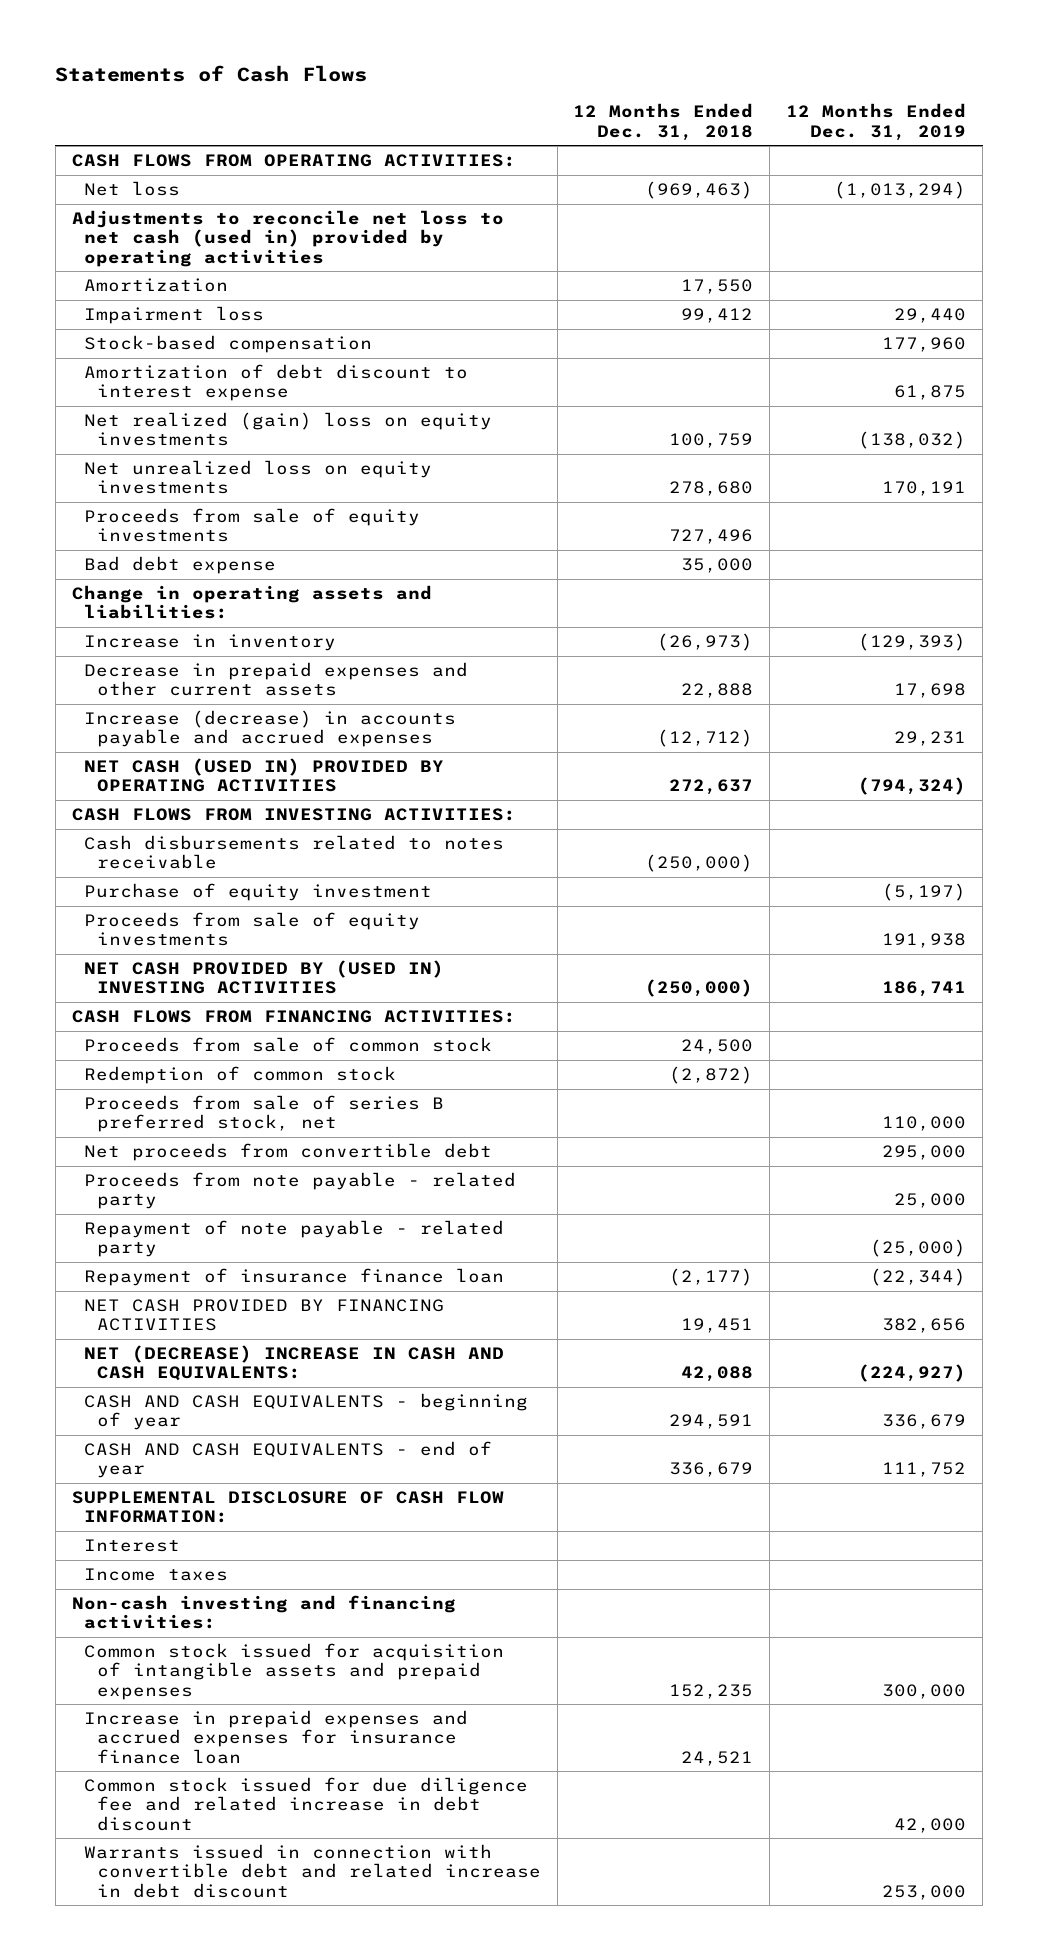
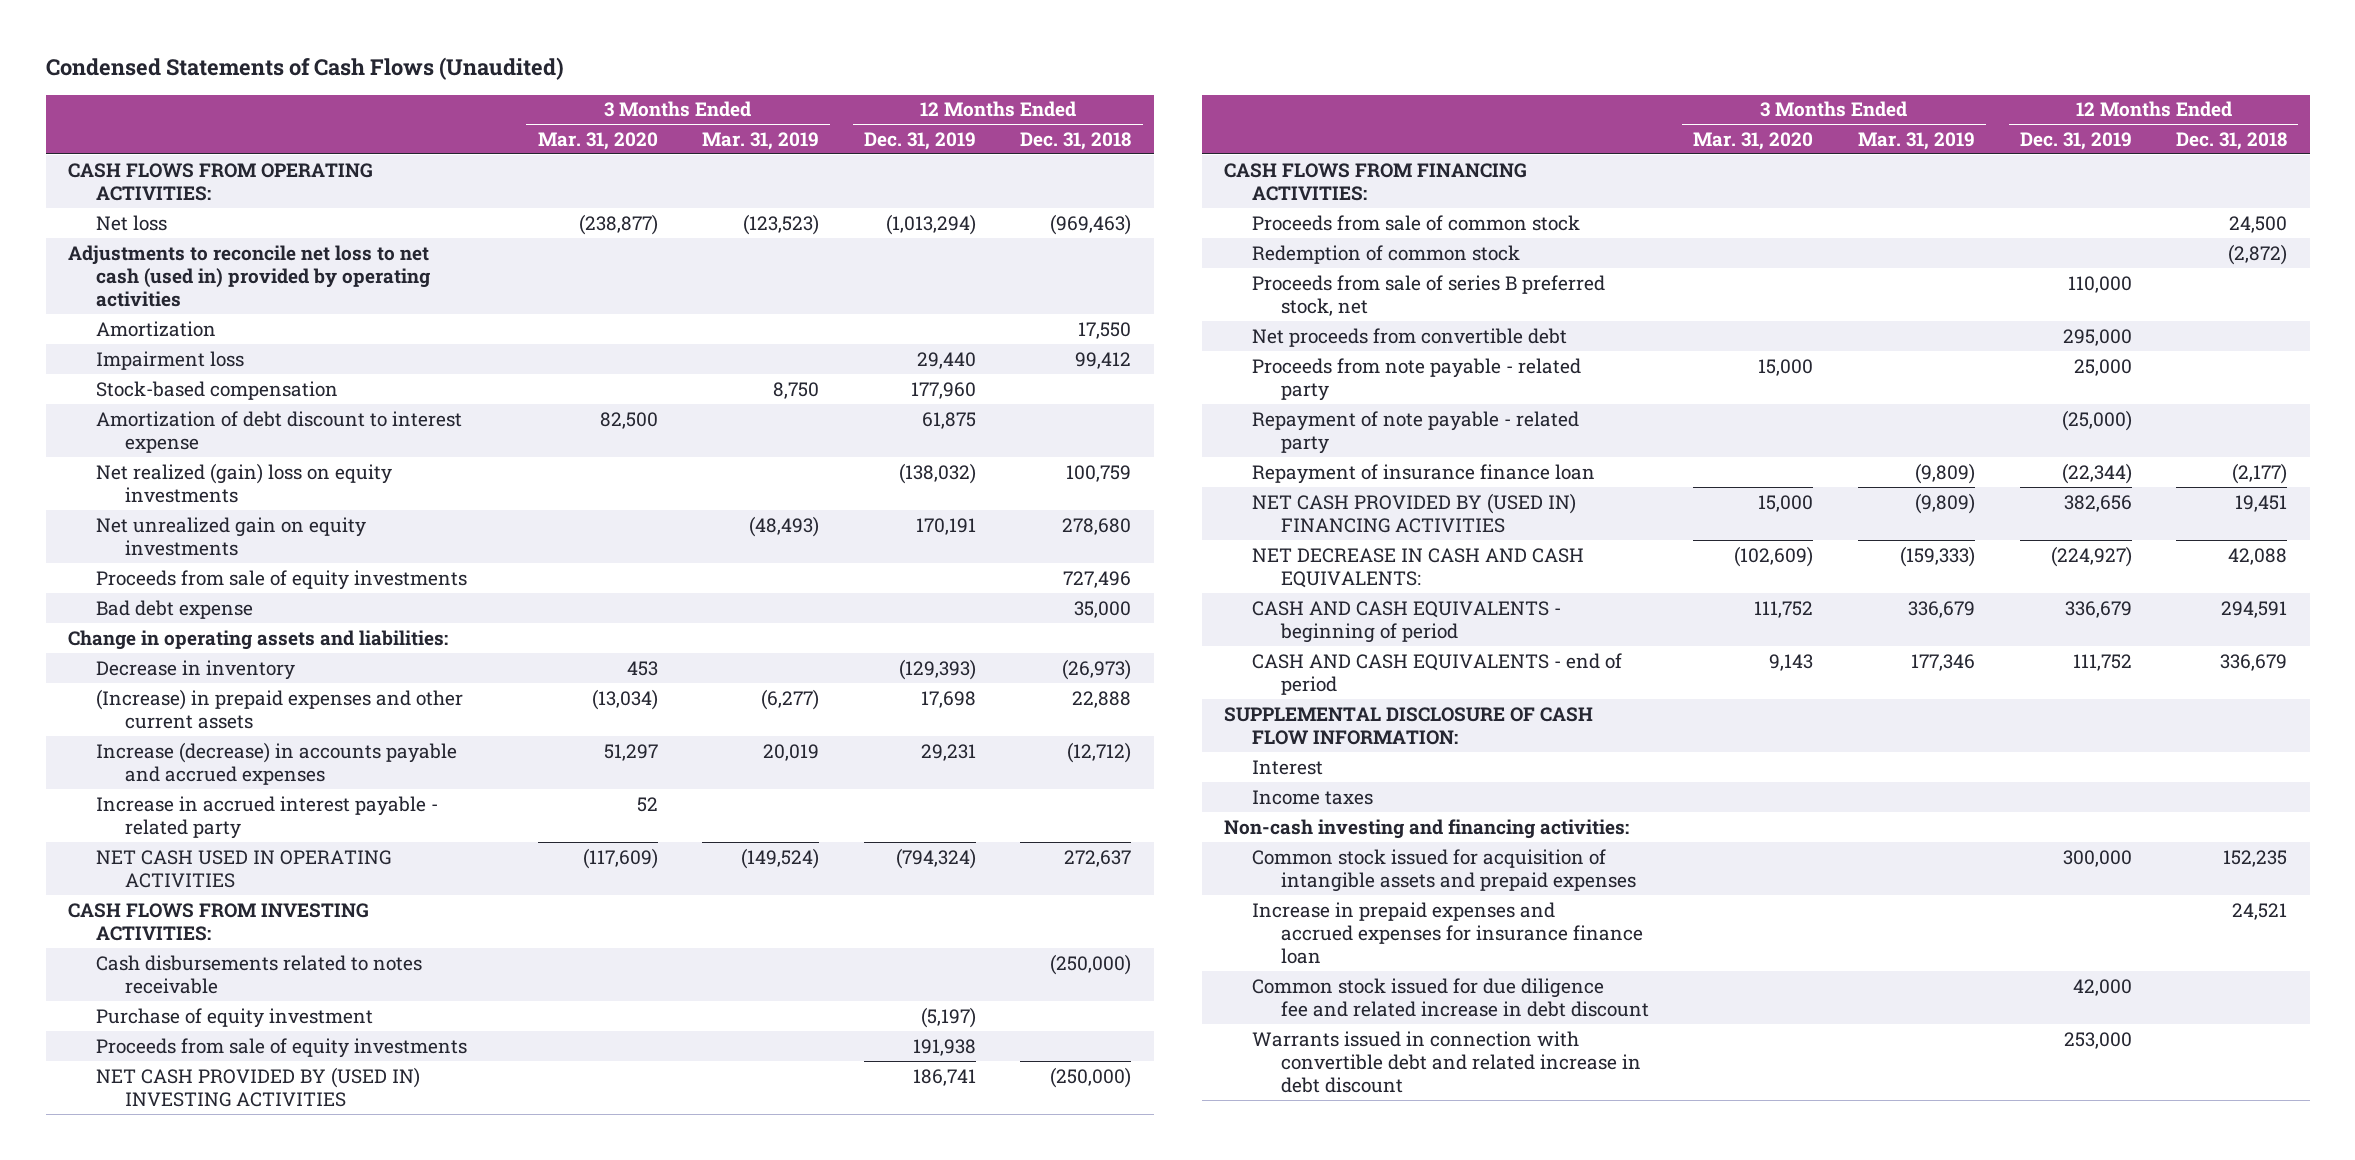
- Statements of Cash Flows
+ Condensed Statements of Cash Flows (Unaudited)
- | 12 Months Ended Dec. 31, 2018 | 12 Months Ended Dec. 31, 2019
+ | 3 Months Ended Mar. 31, 2020 | 3 Months Ended Mar. 31, 2019 | 12 Months Ended Dec. 31, 2019 | 12 Months Ended Dec. 31, 2018
- Net unrealized loss on equity investments | 278,680 | 170,191
+ Net unrealized gain on equity investments | | (48,493) | 170,191 | 278,680
- Increase in inventory | (26,973) | (129,393)
- Decrease in prepaid expenses and other current assets | 22,888 | 17,698
+ Decrease in inventory | 453 | | (129,393) | (26,973)
+ (Increase) in prepaid expenses and other current assets | (13,034) | (6,277) | 17,698 | 22,888
- NET CASH (USED IN) PROVIDED BY OPERATING ACTIVITIES | 272,637 | (794,324)
+ Increase in accrued interest payable - related party | 52 | | |
+ NET CASH USED IN OPERATING ACTIVITIES | (117,609) | (149,524) | (794,324) | 272,637
- NET CASH PROVIDED BY FINANCING ACTIVITIES | 19,451 | 382,656
- NET (DECREASE) INCREASE IN CASH AND CASH EQUIVALENTS: | 42,088 | (224,927)
- CASH AND CASH EQUIVALENTS - beginning of year | 294,591 | 336,679
- CASH AND CASH EQUIVALENTS - end of year | 336,679 | 111,752
+ NET CASH PROVIDED BY (USED IN) FINANCING ACTIVITIES | 15,000 | (9,809) | 382,656 | 19,451
+ NET DECREASE IN CASH AND CASH EQUIVALENTS: | (102,609) | (159,333) | (224,927) | 42,088
+ CASH AND CASH EQUIVALENTS - beginning of period | 111,752 | 336,679 | 336,679 | 294,591
+ CASH AND CASH EQUIVALENTS - end of period | 9,143 | 177,346 | 111,752 | 336,679

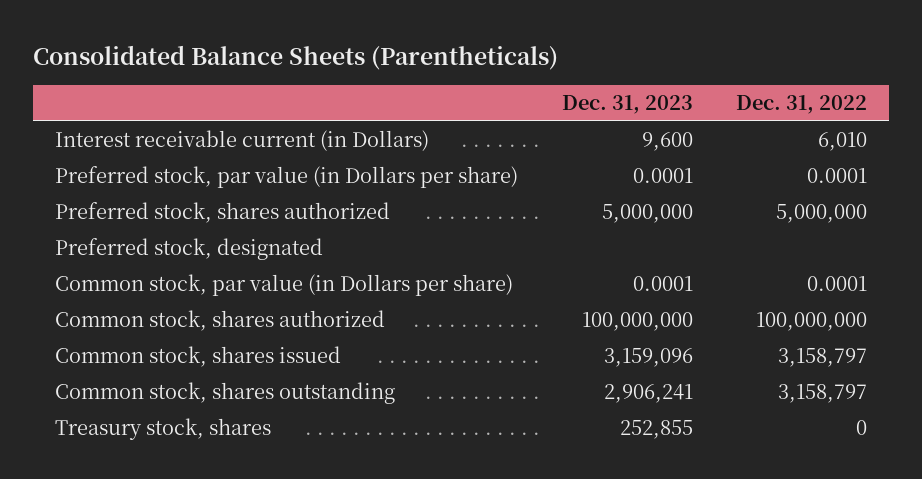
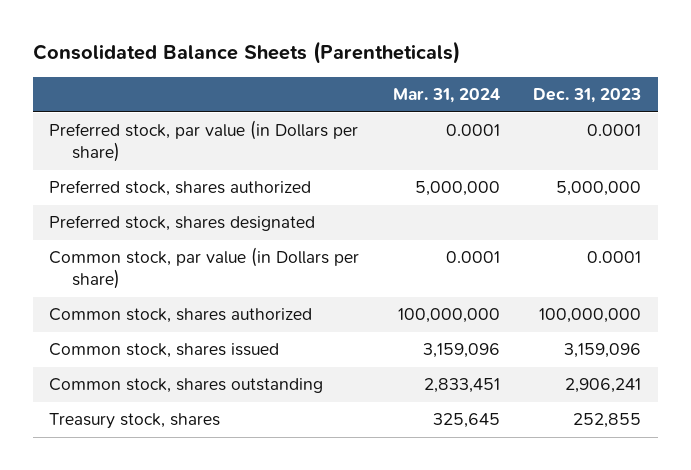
- | Dec. 31, 2023 | Dec. 31, 2022
+ | Mar. 31, 2024 | Dec. 31, 2023
- Interest receivable current (in Dollars) | 9,600 | 6,010
- Preferred stock, designated
+ Preferred stock, shares designated

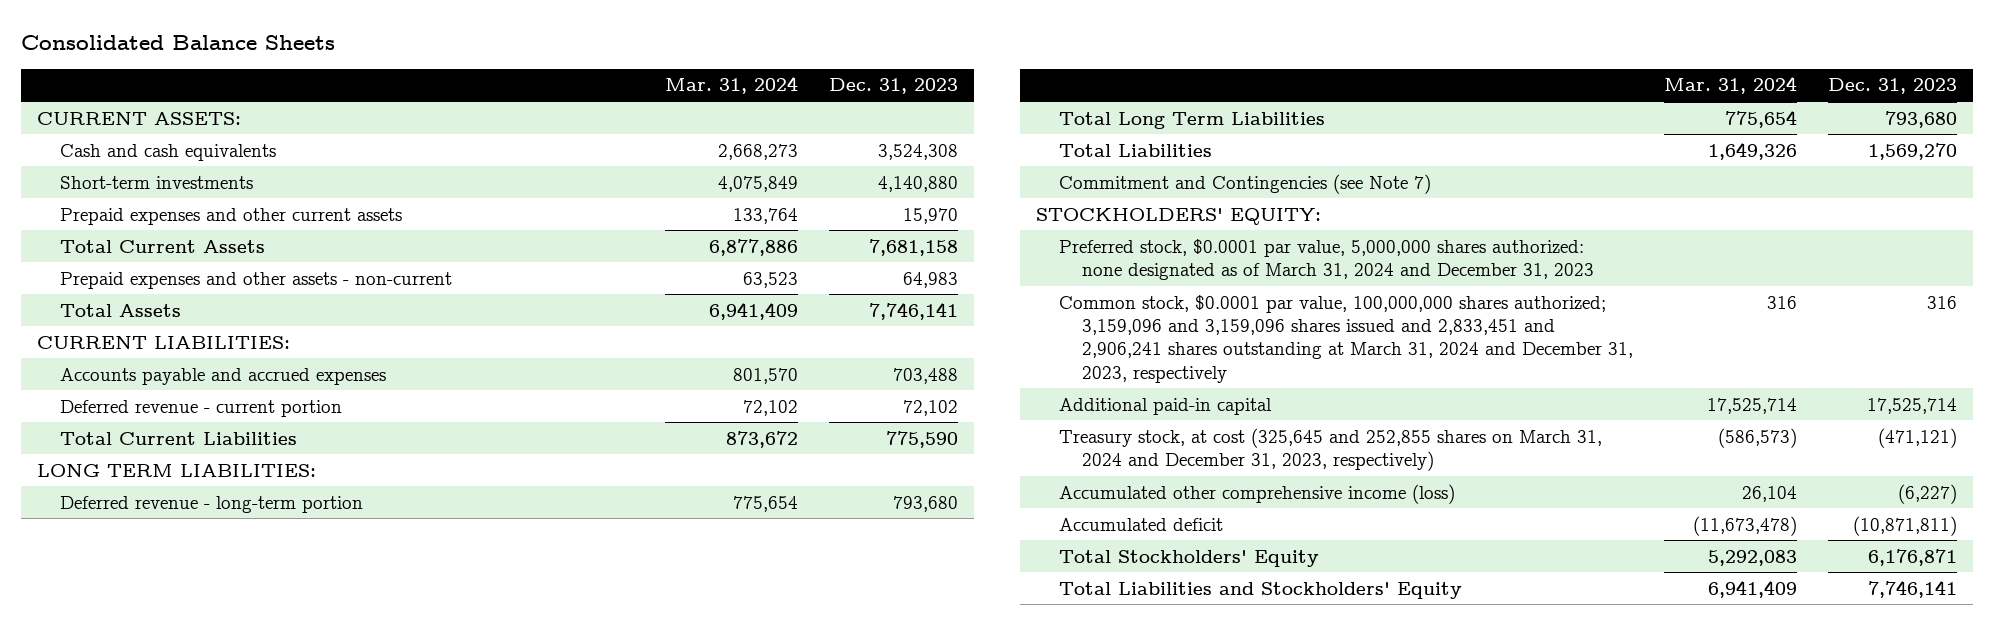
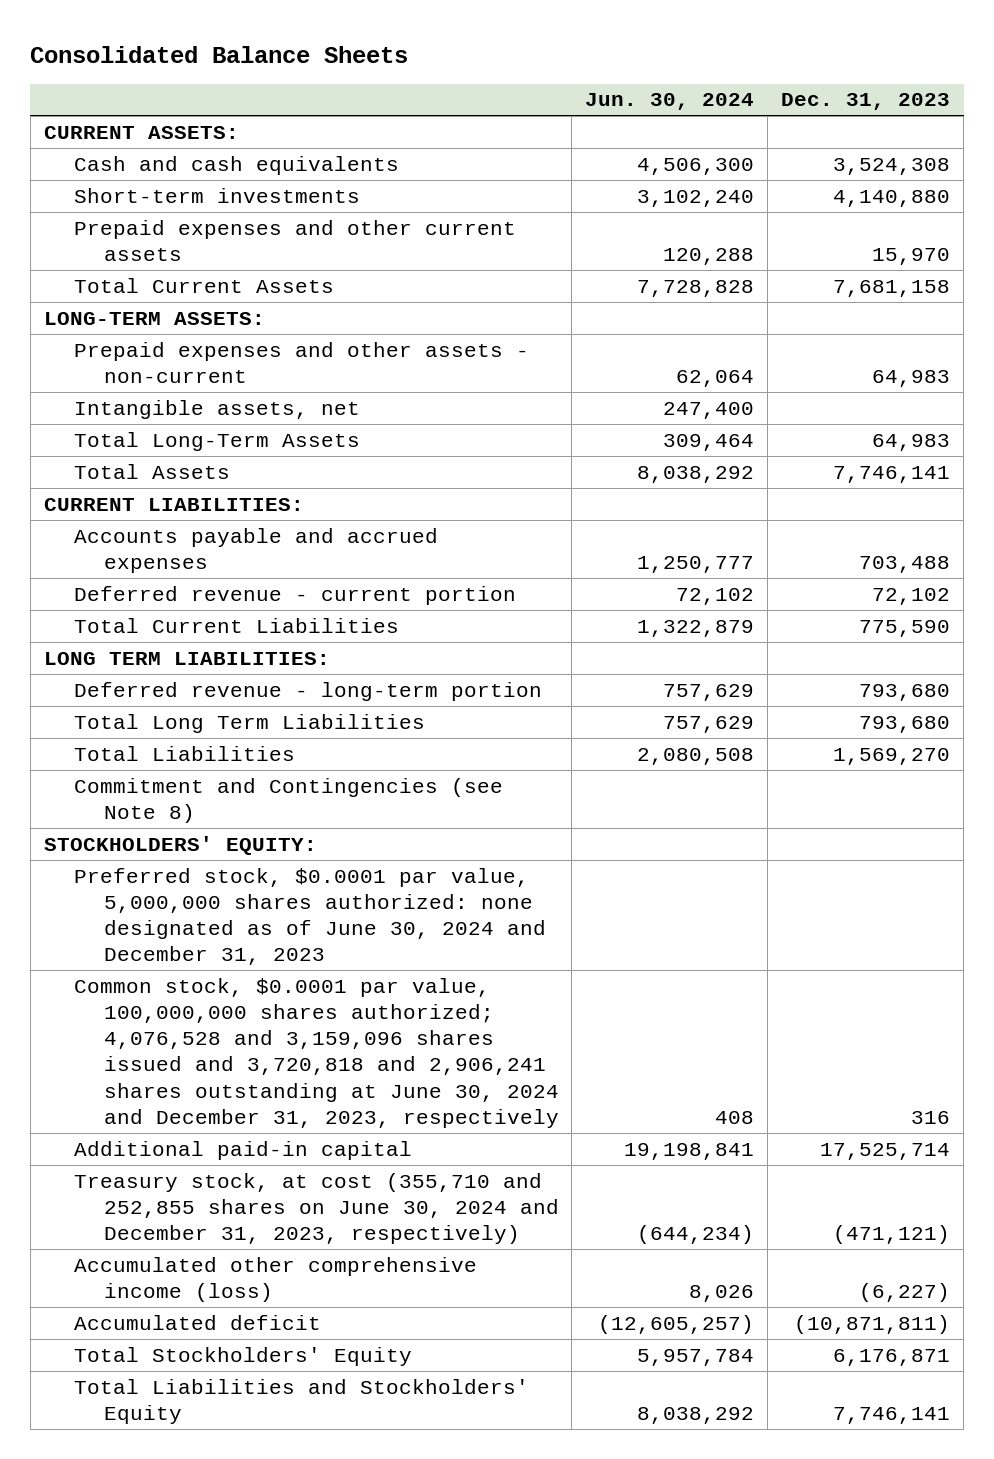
- | Mar. 31, 2024 | Dec. 31, 2023
+ | Jun. 30, 2024 | Dec. 31, 2023
+ LONG-TERM ASSETS:
+ Intangible assets, net | 247,400 |
+ Total Long-Term Assets | 309,464 | 64,983
- Commitment and Contingencies (see Note 7)
+ Commitment and Contingencies (see Note 8)
- Preferred stock, $0.0001 par value, 5,000,000 shares authorized: none designated as of March 31, 2024 and December 31, 2023
- Common stock, $0.0001 par value, 100,000,000 shares authorized; 3,159,096 and 3,159,096 shares issued and 2,833,451 and 2,906,241 shares outstanding at March 31, 2024 and December 31, 2023, respectively | 316 | 316
+ Preferred stock, $0.0001 par value, 5,000,000 shares authorized: none designated as of June 30, 2024 and December 31, 2023
+ Common stock, $0.0001 par value, 100,000,000 shares authorized; 4,076,528 and 3,159,096 shares issued and 3,720,818 and 2,906,241 shares outstanding at June 30, 2024 and December 31, 2023, respectively | 408 | 316
- Treasury stock, at cost (325,645 and 252,855 shares on March 31, 2024 and December 31, 2023, respectively) | (586,573) | (471,121)
+ Treasury stock, at cost (355,710 and 252,855 shares on June 30, 2024 and December 31, 2023, respectively) | (644,234) | (471,121)

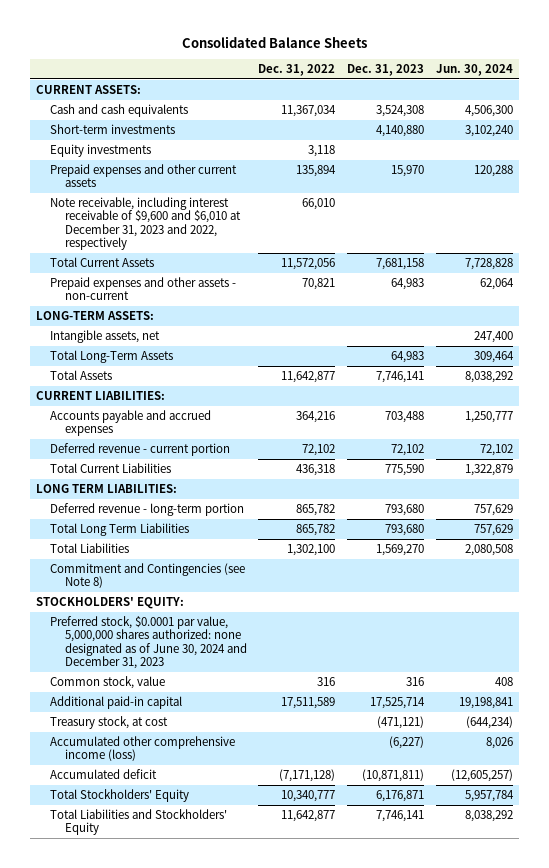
- | Jun. 30, 2024 | Dec. 31, 2023
+ | Dec. 31, 2022 | Dec. 31, 2023 | Jun. 30, 2024
+ Equity investments | 3,118 | |
+ Note receivable, including interest receivable of $9,600 and $6,010 at December 31, 2023 and 2022, respectively | 66,010 | |
moved down: LONG-TERM ASSETS:
- Common stock, $0.0001 par value, 100,000,000 shares authorized; 4,076,528 and 3,159,096 shares issued and 3,720,818 and 2,906,241 shares outstanding at June 30, 2024 and December 31, 2023, respectively | 408 | 316
+ Common stock, value | 316 | 316 | 408
- Treasury stock, at cost (355,710 and 252,855 shares on June 30, 2024 and December 31, 2023, respectively) | (644,234) | (471,121)
+ Treasury stock, at cost | | (471,121) | (644,234)

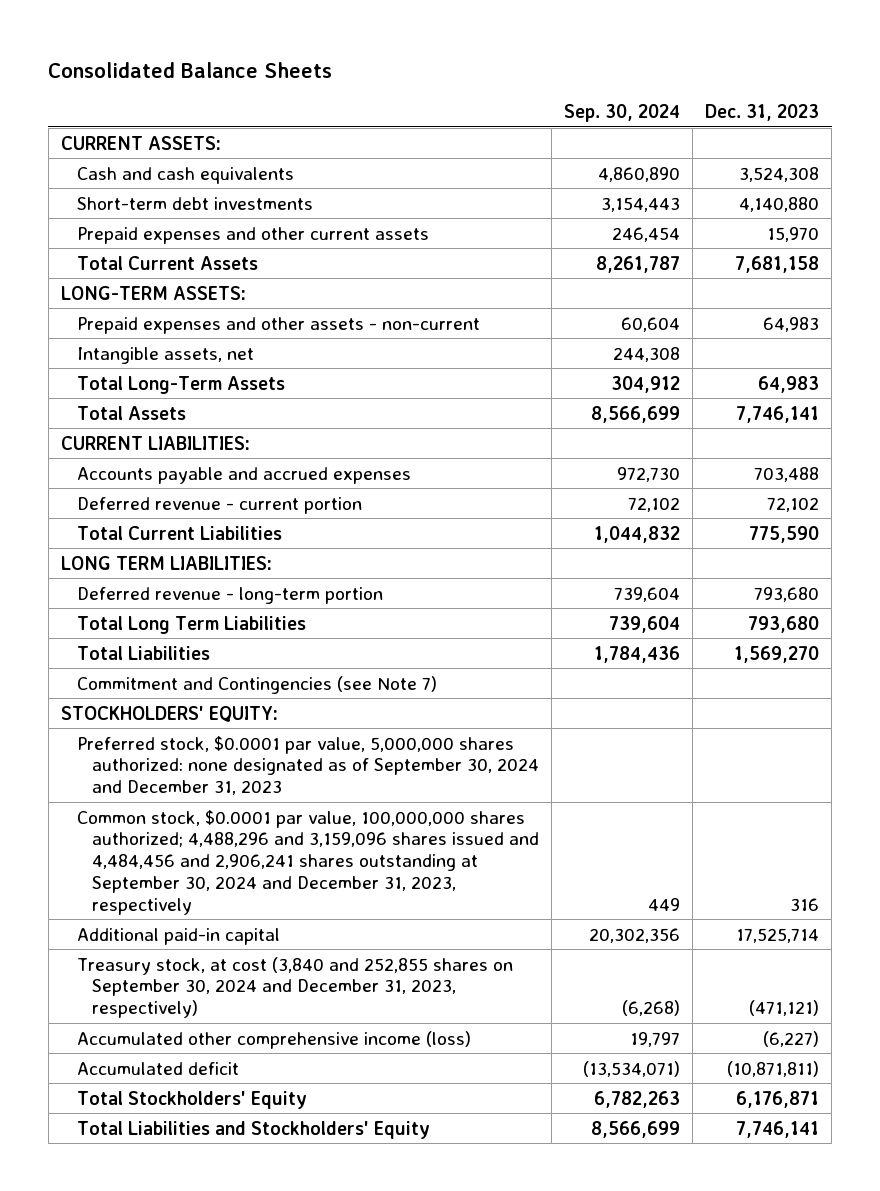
- | Dec. 31, 2022 | Dec. 31, 2023 | Jun. 30, 2024
+ | Sep. 30, 2024 | Dec. 31, 2023
- Short-term investments | | 4,140,880 | 3,102,240
- Equity investments | 3,118 | |
+ Short-term debt investments | 3,154,443 | 4,140,880
- Note receivable, including interest receivable of $9,600 and $6,010 at December 31, 2023 and 2022, respectively | 66,010 | |
moved down: Prepaid expenses and other assets - non-current | 60,604 | 64,983
- Commitment and Contingencies (see Note 8)
+ Commitment and Contingencies (see Note 7)
- Preferred stock, $0.0001 par value, 5,000,000 shares authorized: none designated as of June 30, 2024 and December 31, 2023
- Common stock, value | 316 | 316 | 408
+ Preferred stock, $0.0001 par value, 5,000,000 shares authorized: none designated as of September 30, 2024 and December 31, 2023
+ Common stock, $0.0001 par value, 100,000,000 shares authorized; 4,488,296 and 3,159,096 shares issued and 4,484,456 and 2,906,241 shares outstanding at September 30, 2024 and December 31, 2023, respectively | 449 | 316
- Treasury stock, at cost | | (471,121) | (644,234)
+ Treasury stock, at cost (3,840 and 252,855 shares on September 30, 2024 and December 31, 2023, respectively) | (6,268) | (471,121)

